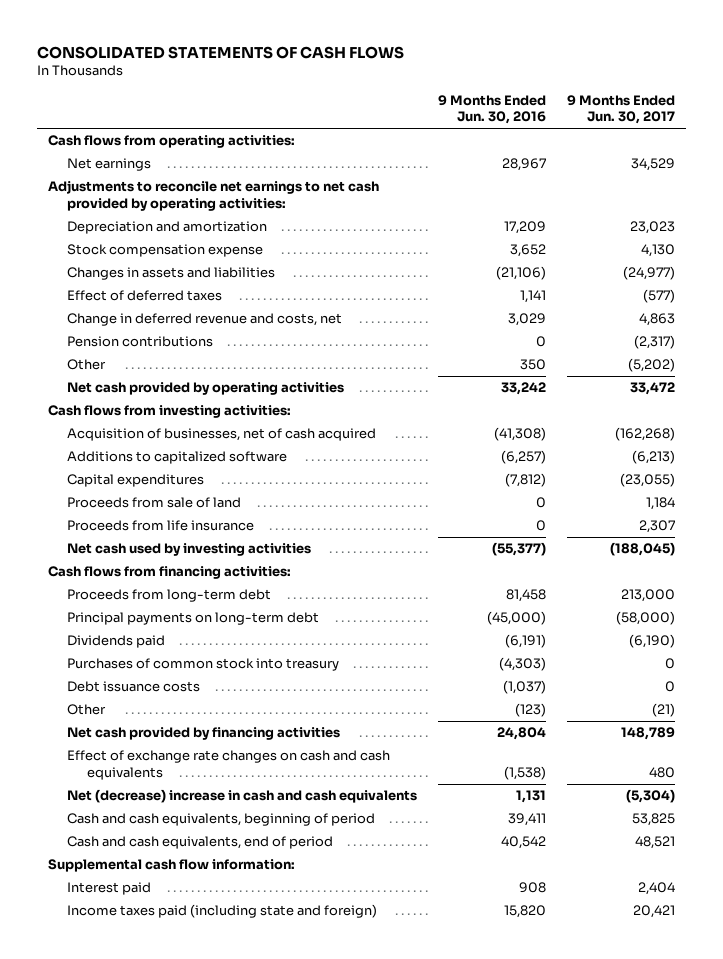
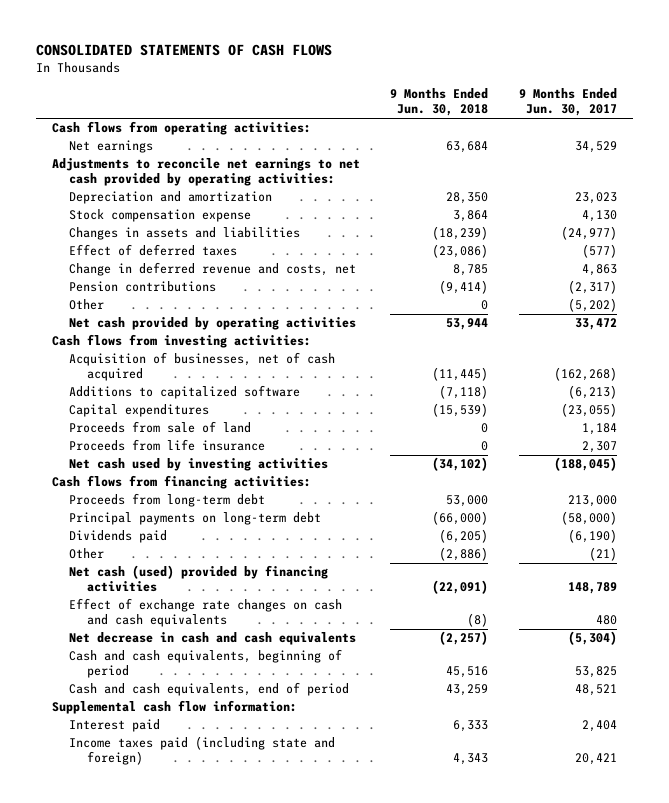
- | 9 Months Ended Jun. 30, 2016 | 9 Months Ended Jun. 30, 2017
+ | 9 Months Ended Jun. 30, 2018 | 9 Months Ended Jun. 30, 2017
- Purchases of common stock into treasury | (4,303) | 0
- Debt issuance costs | (1,037) | 0
- Net cash provided by financing activities | 24,804 | 148,789
+ Net cash (used) provided by financing activities | (22,091) | 148,789
- Net (decrease) increase in cash and cash equivalents | 1,131 | (5,304)
+ Net decrease in cash and cash equivalents | (2,257) | (5,304)

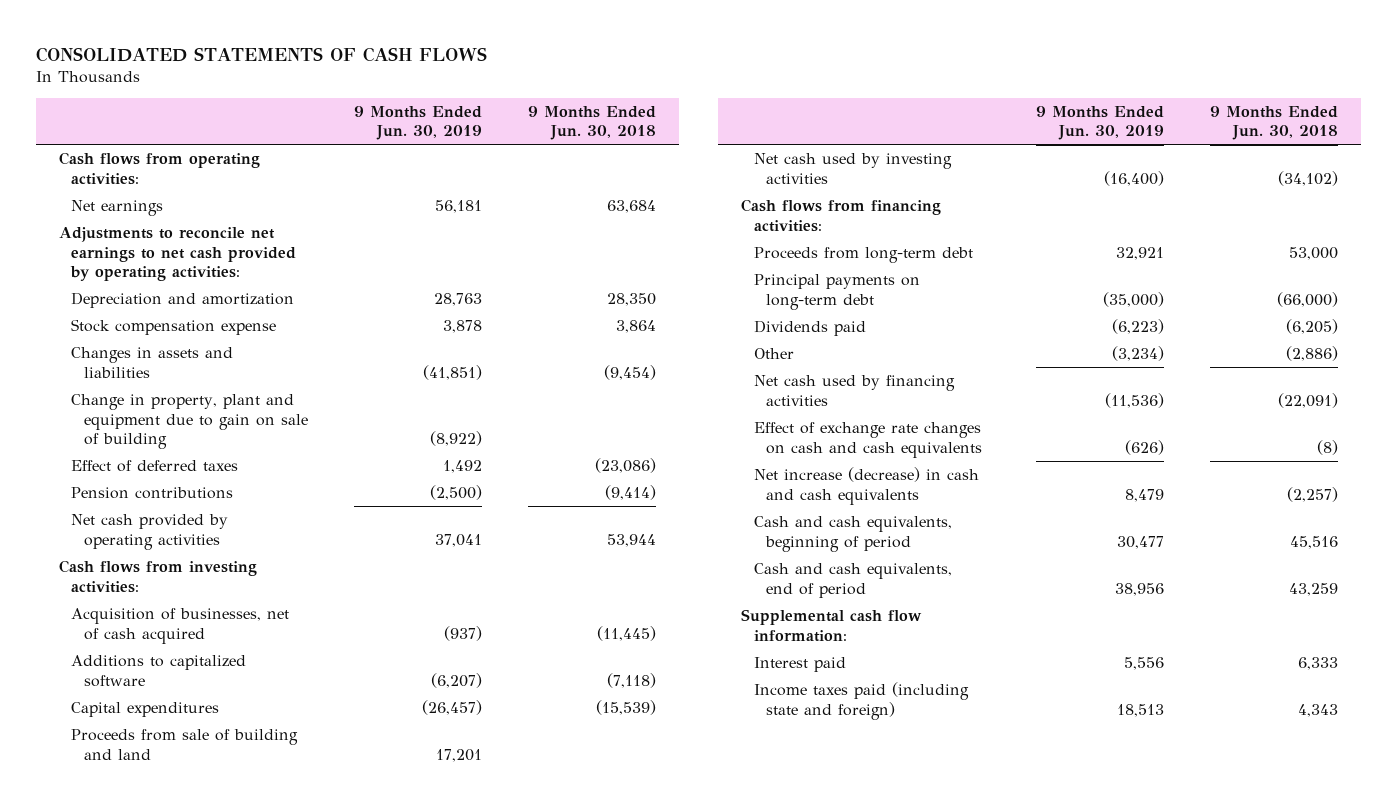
- | 9 Months Ended Jun. 30, 2018 | 9 Months Ended Jun. 30, 2017
+ | 9 Months Ended Jun. 30, 2019 | 9 Months Ended Jun. 30, 2018
- Changes in assets and liabilities | (18,239) | (24,977)
+ Changes in assets and liabilities | (41,851) | (9,454)
+ Change in property, plant and equipment due to gain on sale of building | (8,922) |
- Change in deferred revenue and costs, net | 8,785 | 4,863
- Other | 0 | (5,202)
- Proceeds from sale of land | 0 | 1,184
- Proceeds from life insurance | 0 | 2,307
+ Proceeds from sale of building and land | 17,201 |
- Net cash (used) provided by financing activities | (22,091) | 148,789
+ Net cash used by financing activities | (11,536) | (22,091)
- Net decrease in cash and cash equivalents | (2,257) | (5,304)
+ Net increase (decrease) in cash and cash equivalents | 8,479 | (2,257)

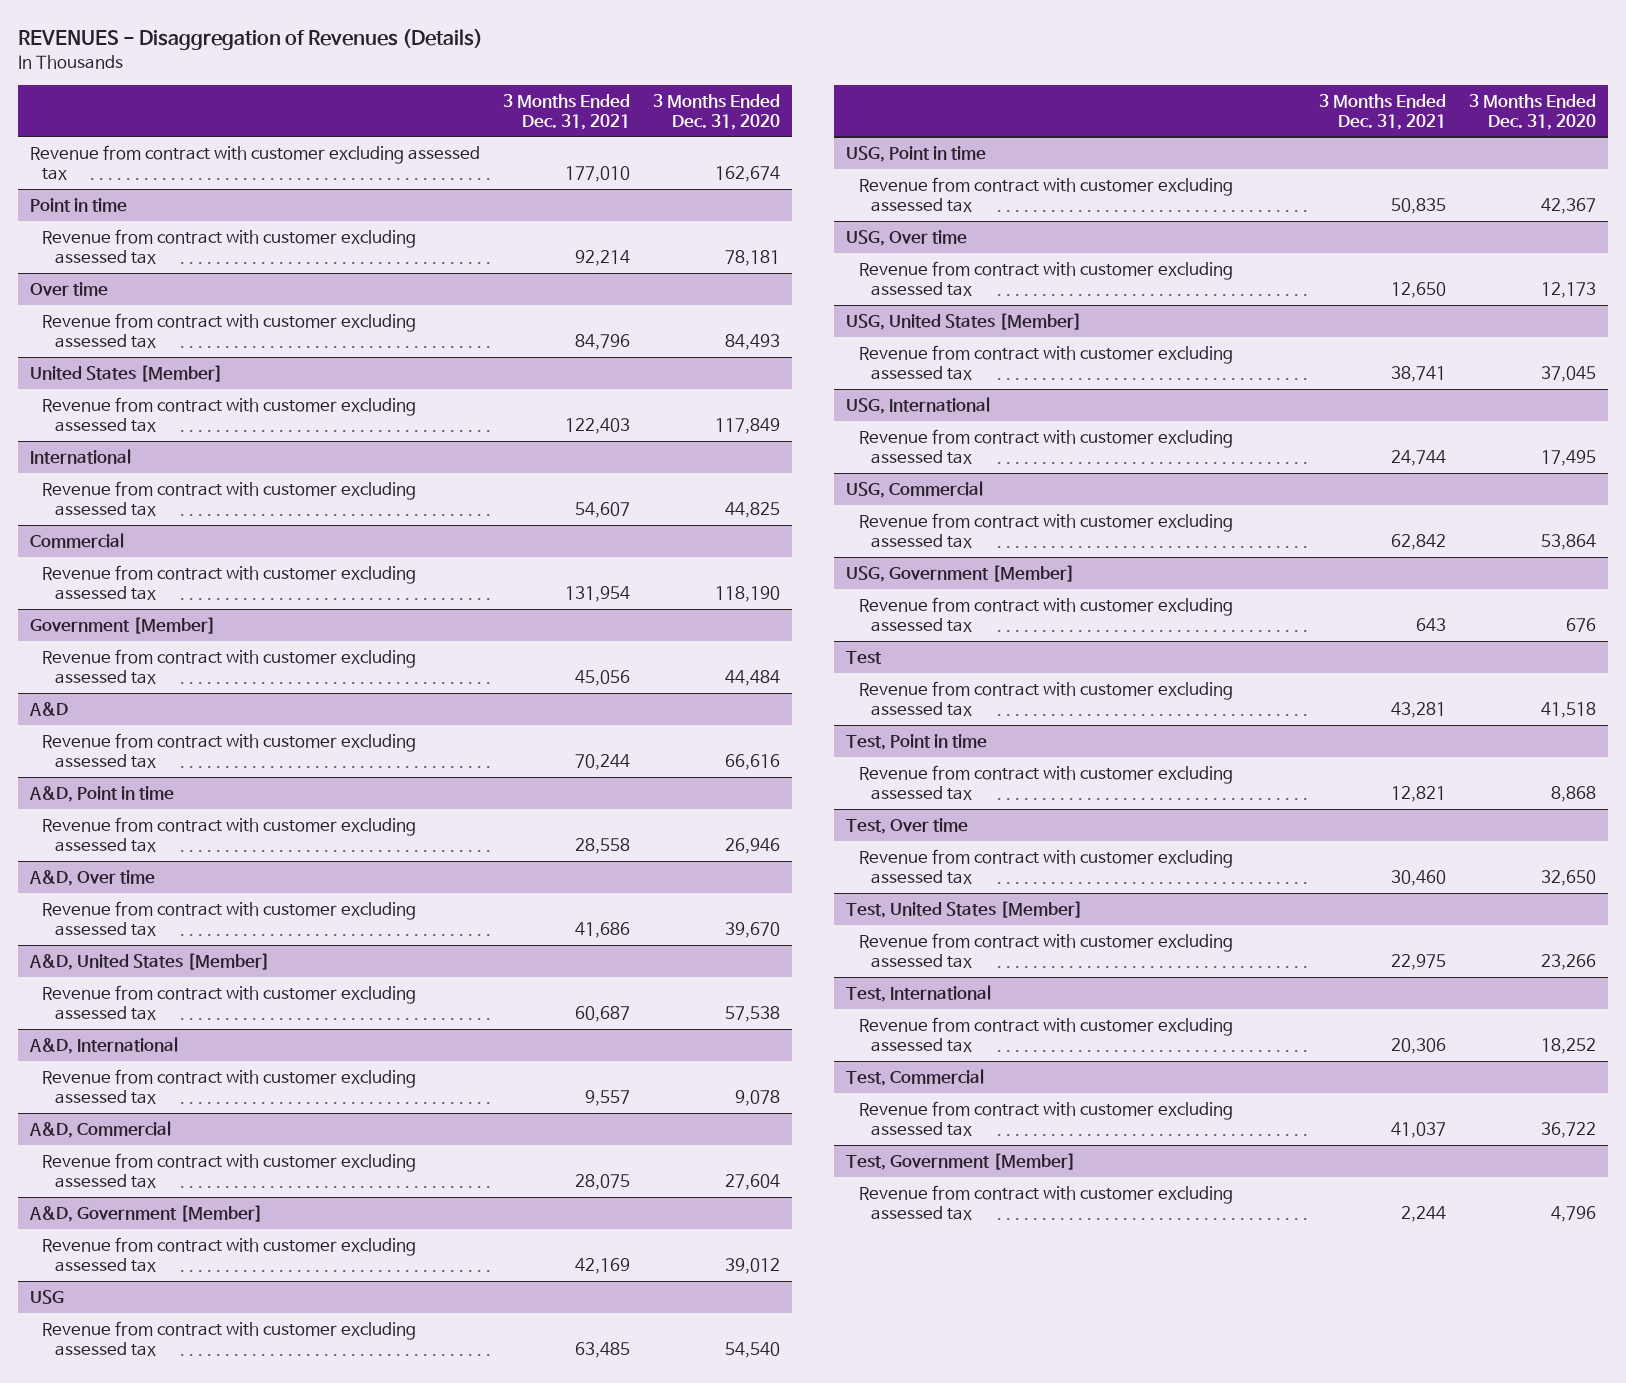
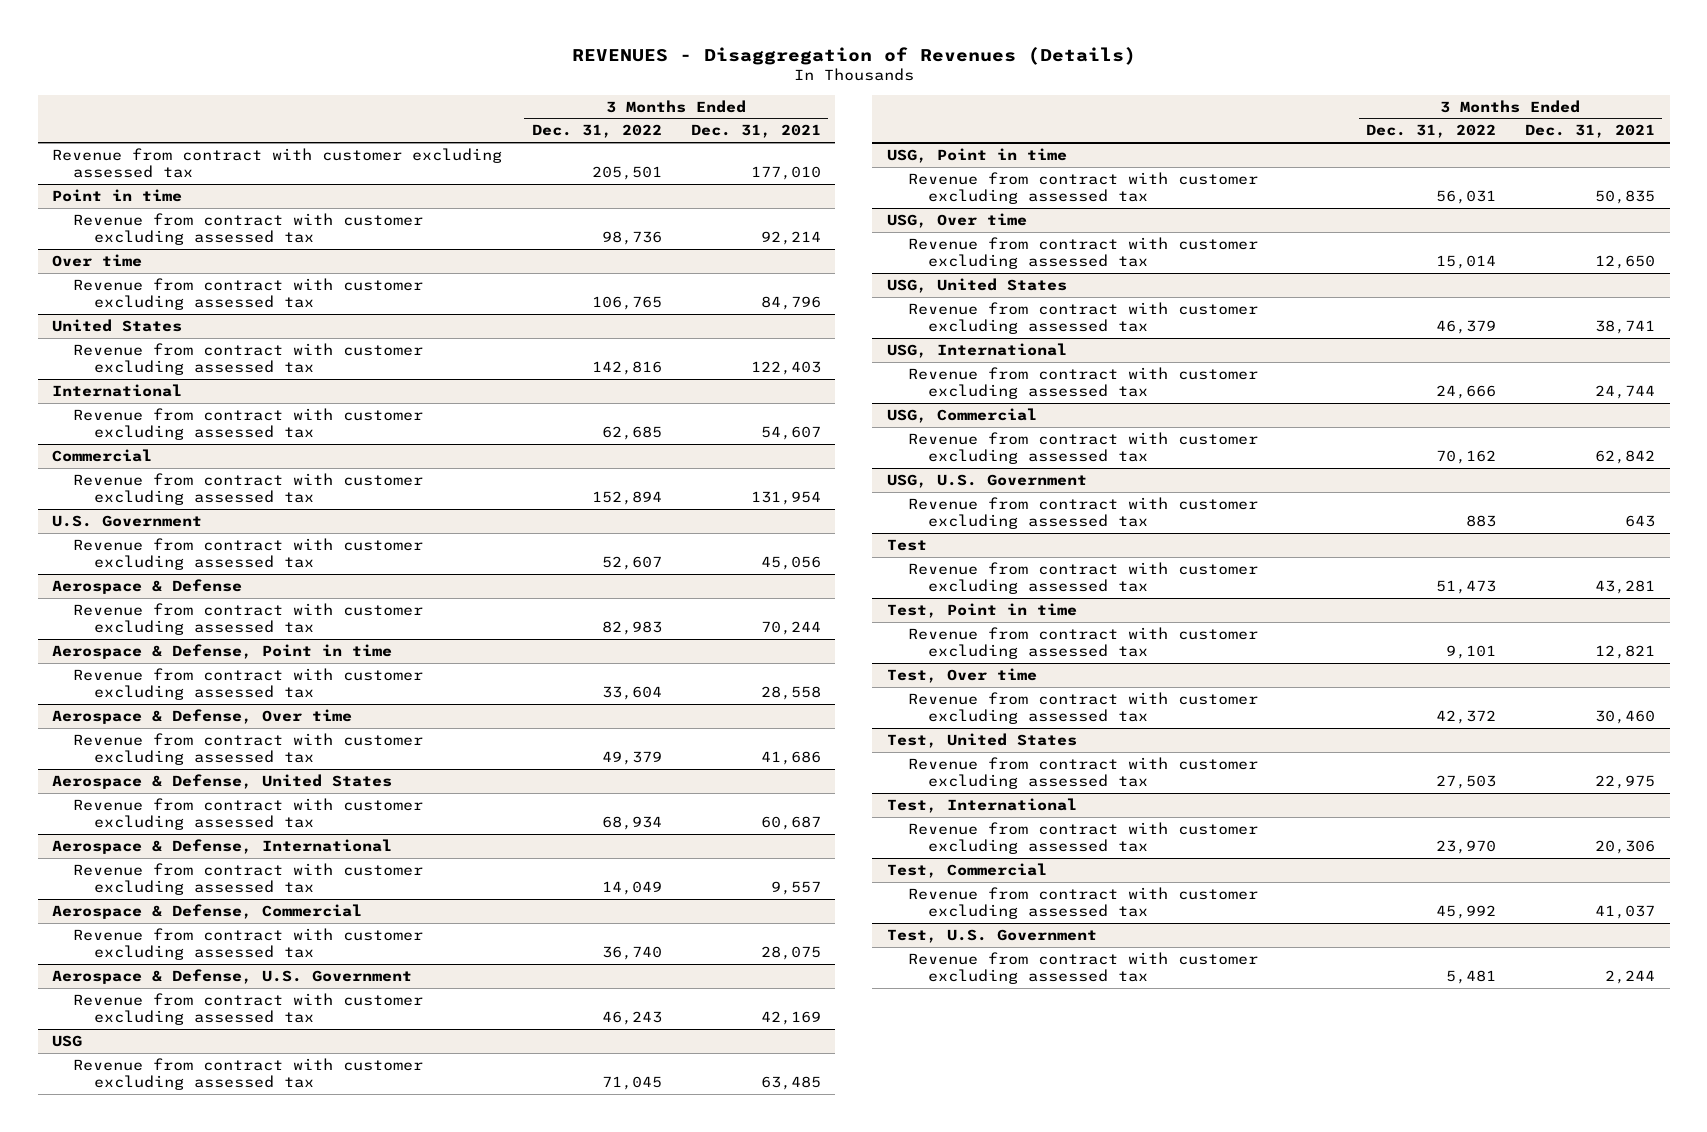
- | 3 Months Ended Dec. 31, 2021 | 3 Months Ended Dec. 31, 2020
+ | 3 Months Ended Dec. 31, 2022 | 3 Months Ended Dec. 31, 2021
- United States [Member]
+ United States
- Government [Member]
+ U.S. Government
- A&D
+ Aerospace & Defense
- A&D, Point in time
+ Aerospace & Defense, Point in time
- A&D, Over time
+ Aerospace & Defense, Over time
- A&D, United States [Member]
+ Aerospace & Defense, United States
- A&D, International
+ Aerospace & Defense, International
- A&D, Commercial
+ Aerospace & Defense, Commercial
- A&D, Government [Member]
+ Aerospace & Defense, U.S. Government
- USG, United States [Member]
+ USG, United States
- USG, Government [Member]
+ USG, U.S. Government
- Test, United States [Member]
+ Test, United States
- Test, Government [Member]
+ Test, U.S. Government

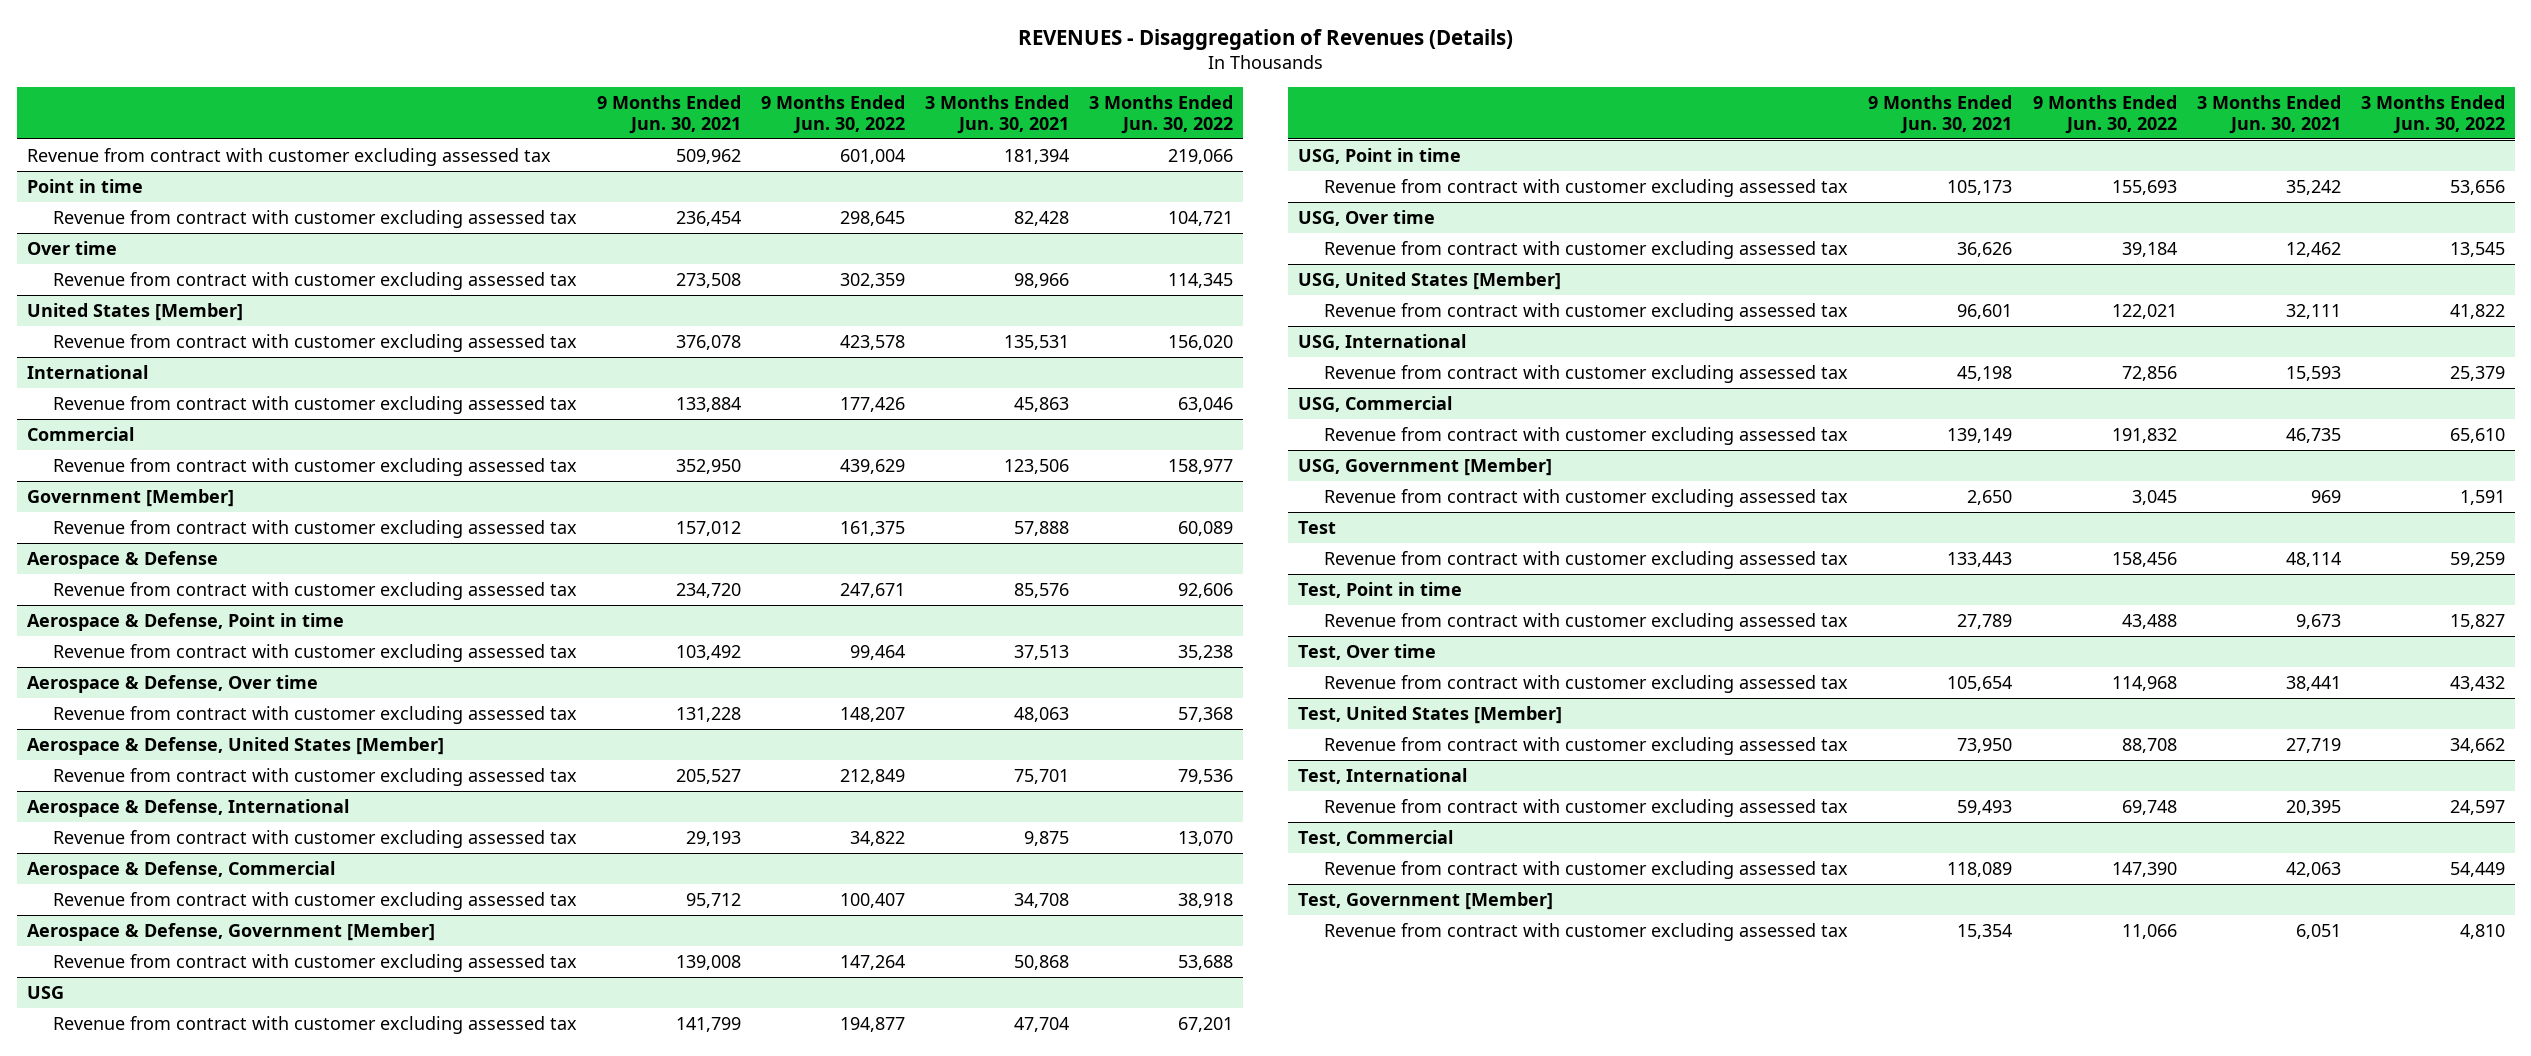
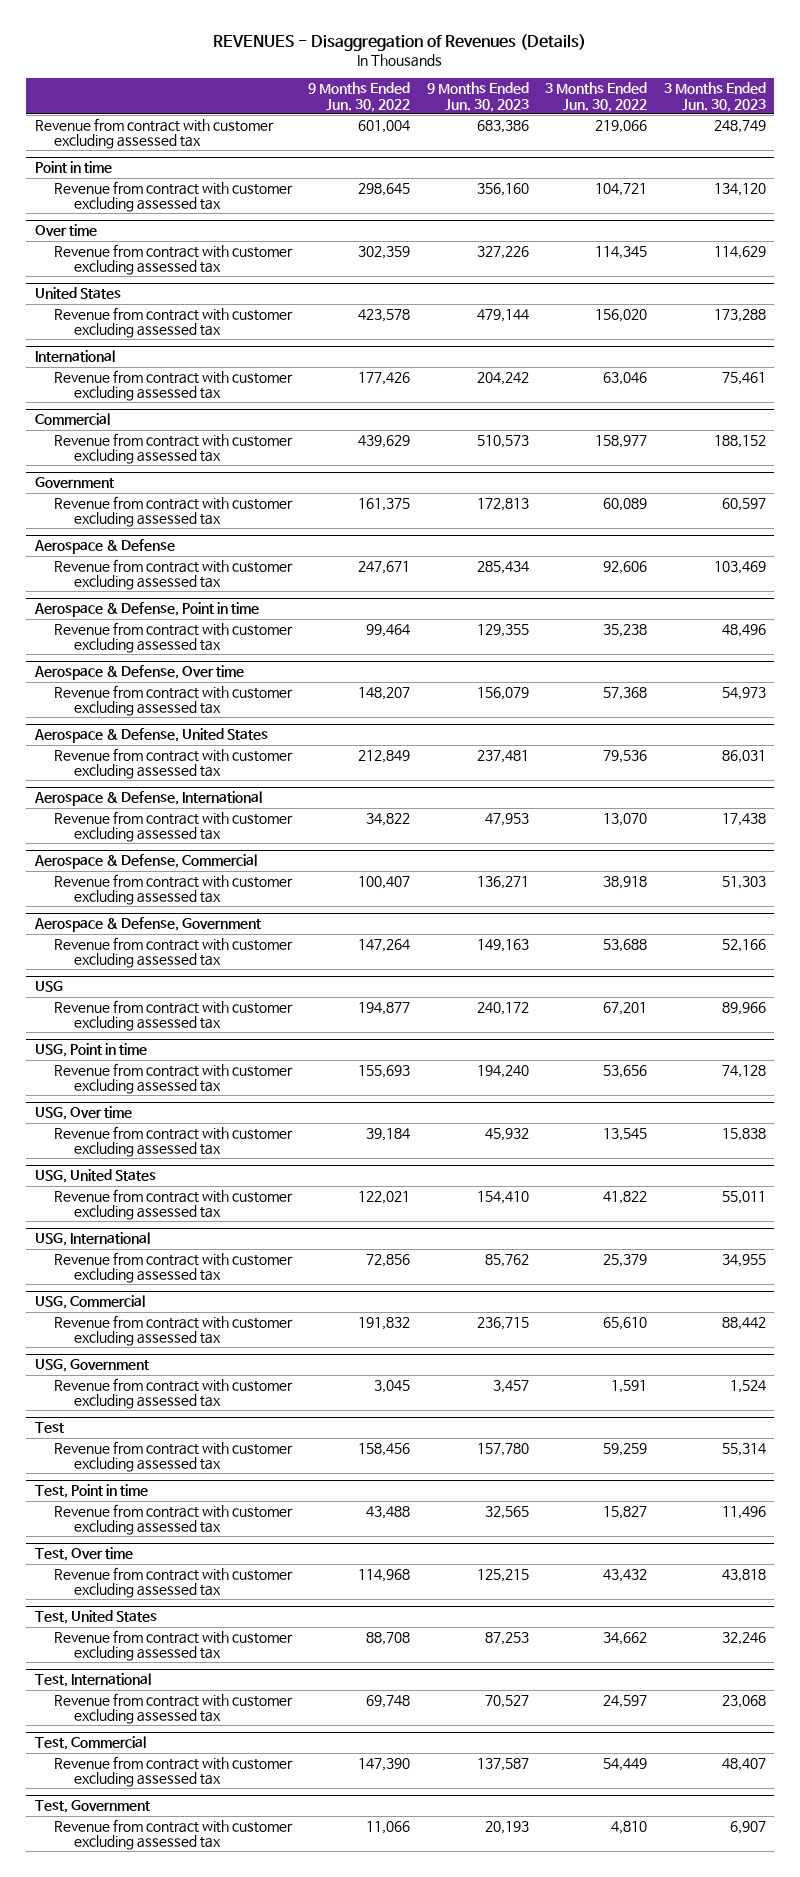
- | 9 Months Ended Jun. 30, 2021 | 9 Months Ended Jun. 30, 2022 | 3 Months Ended Jun. 30, 2021 | 3 Months Ended Jun. 30, 2022
+ | 9 Months Ended Jun. 30, 2022 | 9 Months Ended Jun. 30, 2023 | 3 Months Ended Jun. 30, 2022 | 3 Months Ended Jun. 30, 2023
- United States [Member]
+ United States
- Government [Member]
+ Government
- Aerospace & Defense, United States [Member]
+ Aerospace & Defense, United States
- Aerospace & Defense, Government [Member]
+ Aerospace & Defense, Government
- USG, United States [Member]
+ USG, United States
- USG, Government [Member]
+ USG, Government
- Test, United States [Member]
+ Test, United States
- Test, Government [Member]
+ Test, Government

